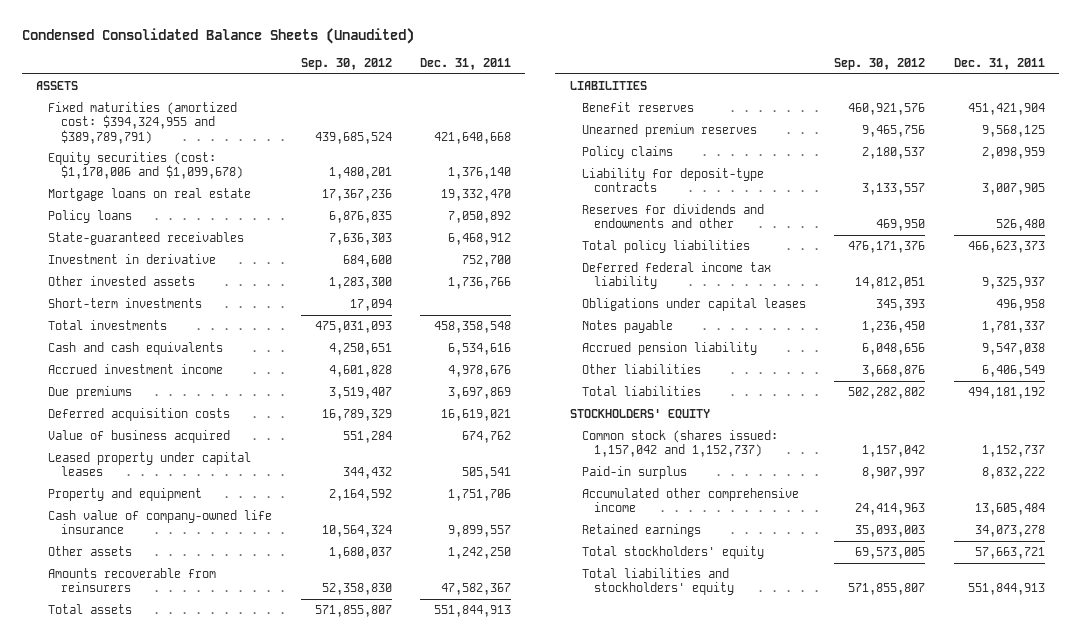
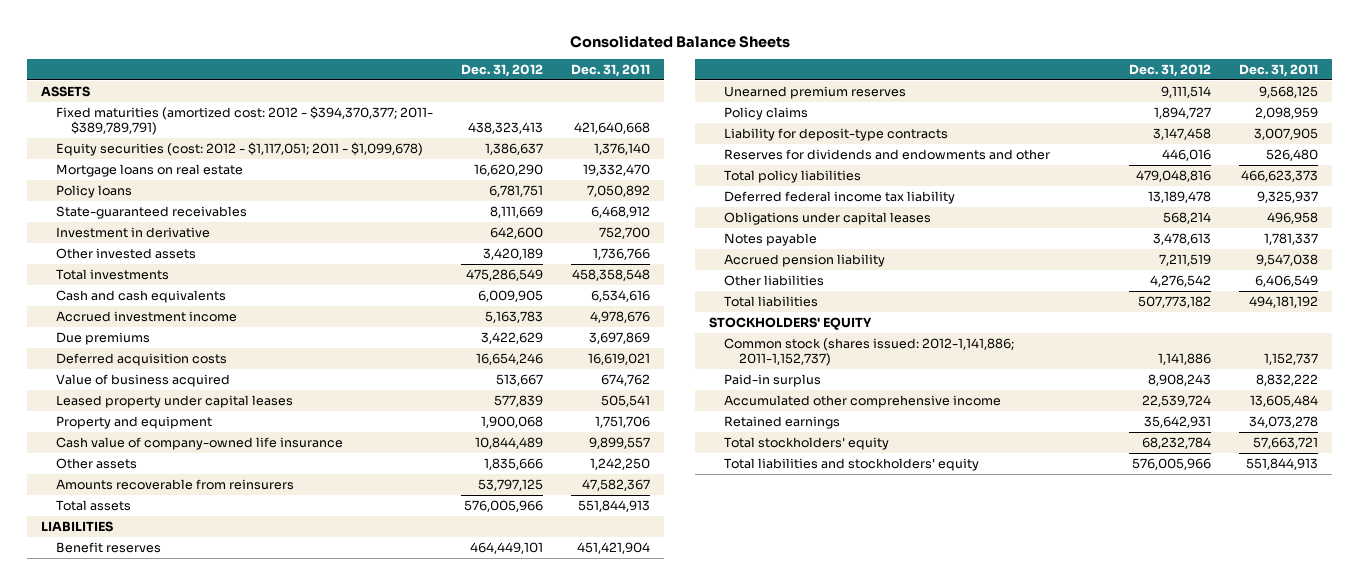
- Condensed Consolidated Balance Sheets (Unaudited)
+ Consolidated Balance Sheets
- | Sep. 30, 2012 | Dec. 31, 2011
+ | Dec. 31, 2012 | Dec. 31, 2011
- Fixed maturities (amortized cost: $394,324,955 and $389,789,791) | 439,685,524 | 421,640,668
- Equity securities (cost: $1,170,006 and $1,099,678) | 1,480,201 | 1,376,140
+ Fixed maturities (amortized cost: 2012 - $394,370,377; 2011- $389,789,791) | 438,323,413 | 421,640,668
+ Equity securities (cost: 2012 - $1,117,051; 2011 - $1,099,678) | 1,386,637 | 1,376,140
- Short-term investments | 17,094 |
- Common stock (shares issued: 1,157,042 and 1,152,737) | 1,157,042 | 1,152,737
+ Common stock (shares issued: 2012-1,141,886; 2011-1,152,737) | 1,141,886 | 1,152,737

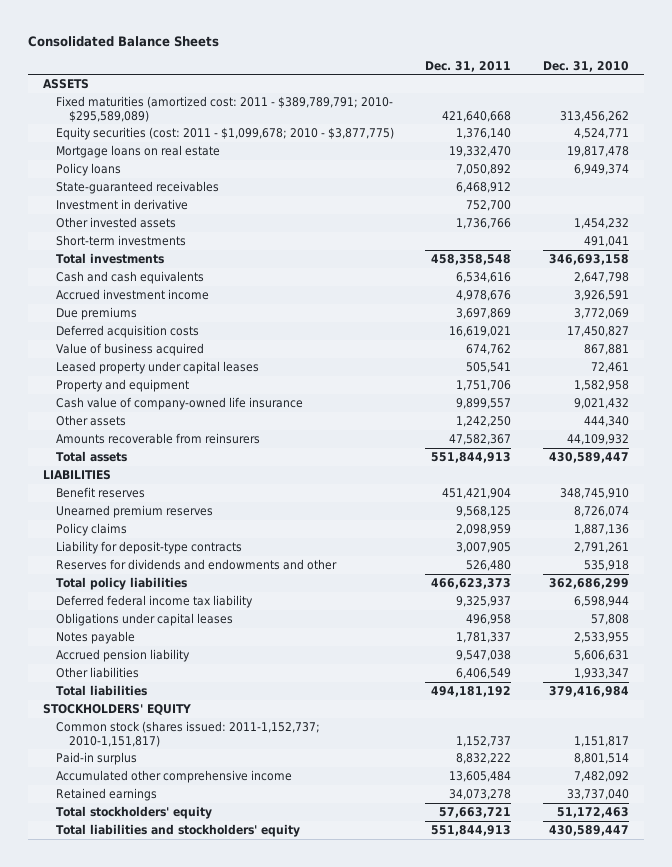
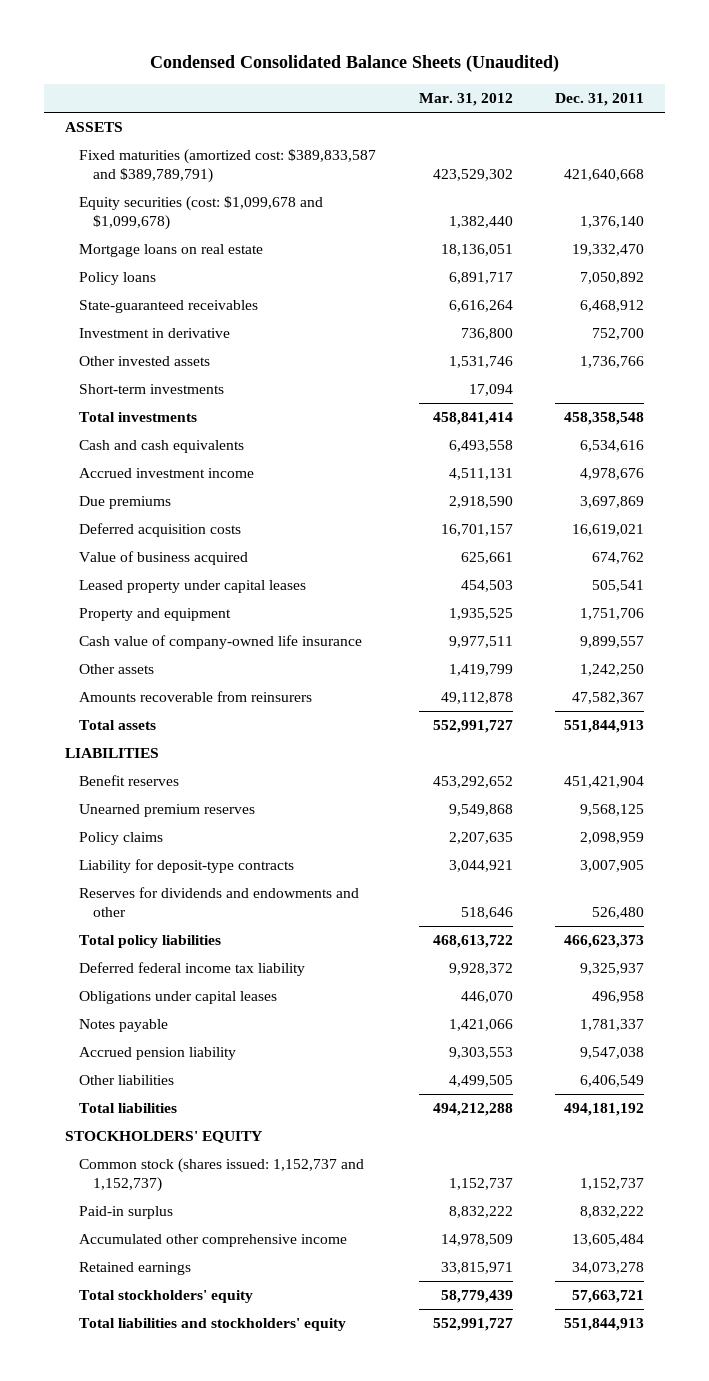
- Consolidated Balance Sheets
+ Condensed Consolidated Balance Sheets (Unaudited)
- | Dec. 31, 2011 | Dec. 31, 2010
+ | Mar. 31, 2012 | Dec. 31, 2011
- Fixed maturities (amortized cost: 2011 - $389,789,791; 2010- $295,589,089) | 421,640,668 | 313,456,262
- Equity securities (cost: 2011 - $1,099,678; 2010 - $3,877,775) | 1,376,140 | 4,524,771
+ Fixed maturities (amortized cost: $389,833,587 and $389,789,791) | 423,529,302 | 421,640,668
+ Equity securities (cost: $1,099,678 and $1,099,678) | 1,382,440 | 1,376,140
- Common stock (shares issued: 2011-1,152,737; 2010-1,151,817) | 1,152,737 | 1,151,817
+ Common stock (shares issued: 1,152,737 and 1,152,737) | 1,152,737 | 1,152,737

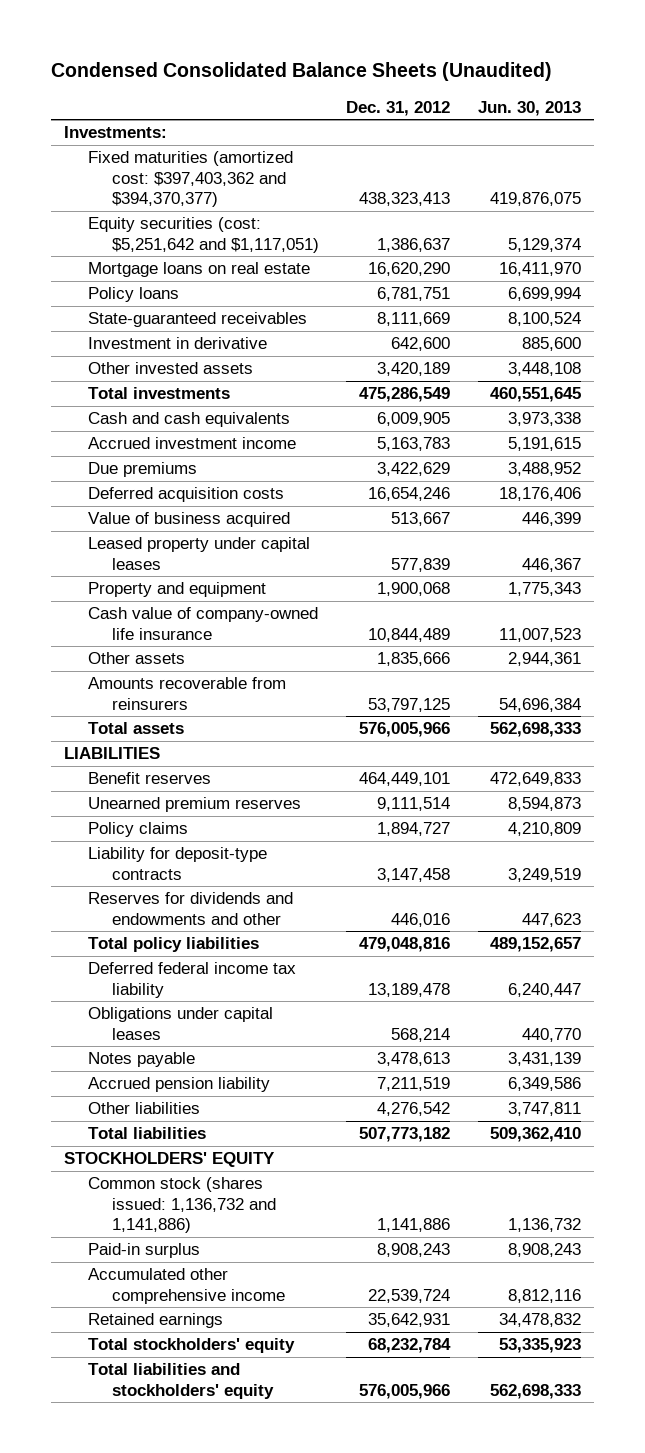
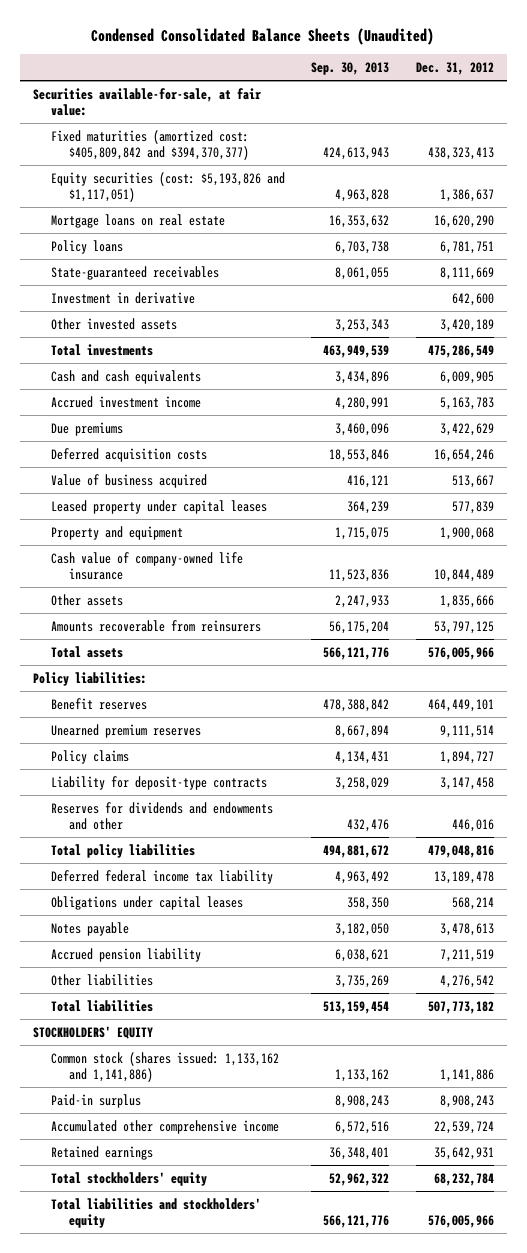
- | Dec. 31, 2012 | Jun. 30, 2013
+ | Sep. 30, 2013 | Dec. 31, 2012
- Investments:
- Fixed maturities (amortized cost: $397,403,362 and $394,370,377) | 438,323,413 | 419,876,075
- Equity securities (cost: $5,251,642 and $1,117,051) | 1,386,637 | 5,129,374
+ Securities available-for-sale, at fair value:
+ Fixed maturities (amortized cost: $405,809,842 and $394,370,377) | 424,613,943 | 438,323,413
+ Equity securities (cost: $5,193,826 and $1,117,051) | 4,963,828 | 1,386,637
- LIABILITIES
+ Policy liabilities:
- Common stock (shares issued: 1,136,732 and 1,141,886) | 1,141,886 | 1,136,732
+ Common stock (shares issued: 1,133,162 and 1,141,886) | 1,133,162 | 1,141,886

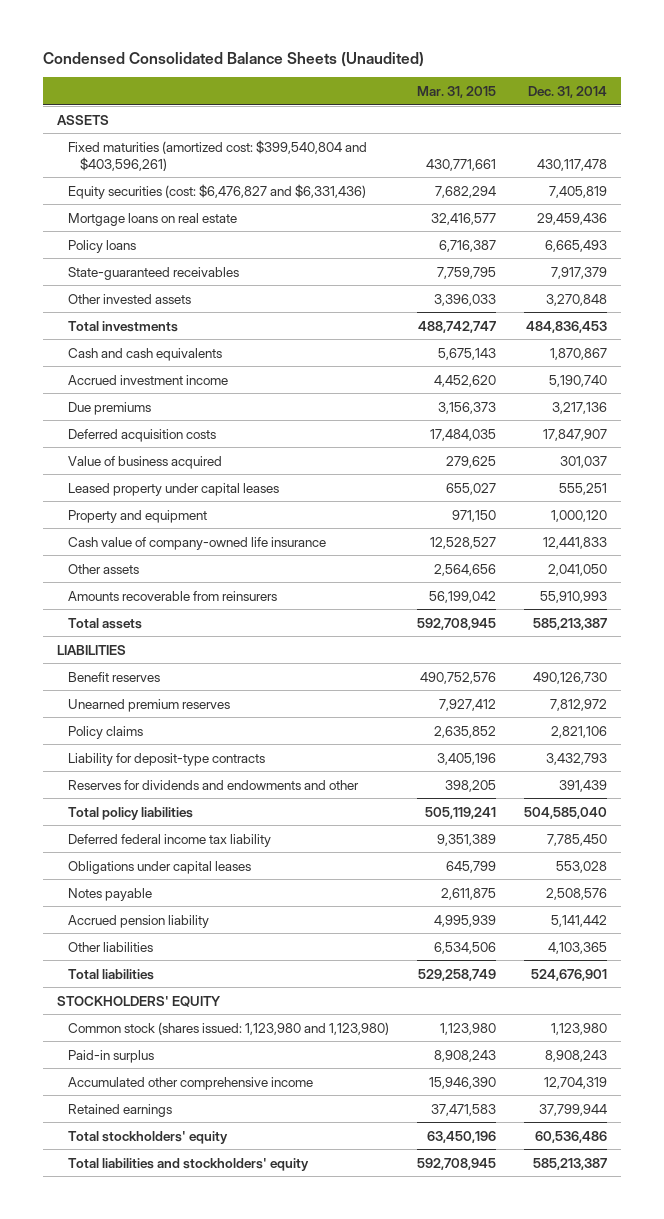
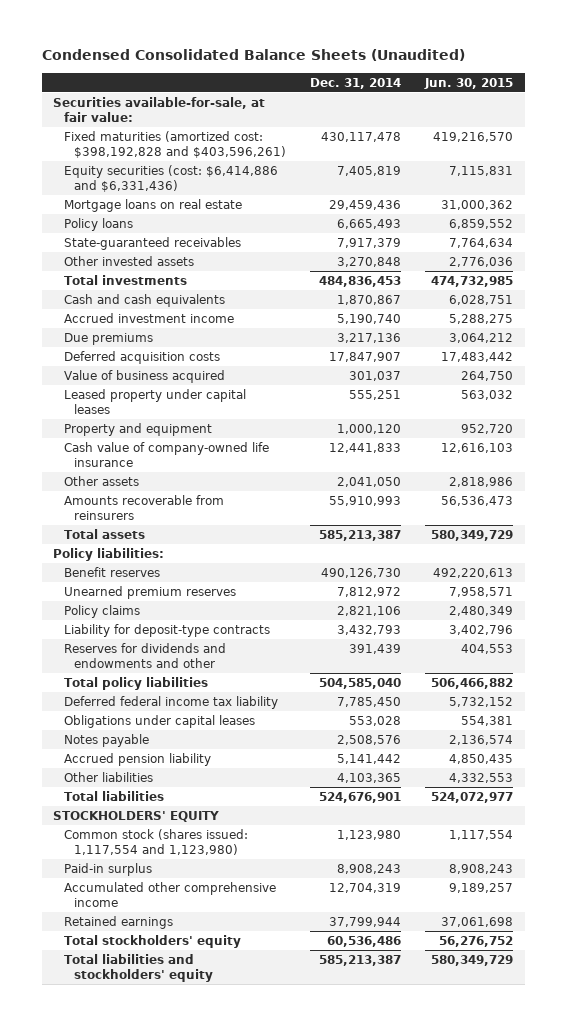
- | Mar. 31, 2015 | Dec. 31, 2014
+ | Dec. 31, 2014 | Jun. 30, 2015
- ASSETS
- Fixed maturities (amortized cost: $399,540,804 and $403,596,261) | 430,771,661 | 430,117,478
- Equity securities (cost: $6,476,827 and $6,331,436) | 7,682,294 | 7,405,819
+ Securities available-for-sale, at fair value:
+ Fixed maturities (amortized cost: $398,192,828 and $403,596,261) | 430,117,478 | 419,216,570
+ Equity securities (cost: $6,414,886 and $6,331,436) | 7,405,819 | 7,115,831
- LIABILITIES
+ Policy liabilities:
- Common stock (shares issued: 1,123,980 and 1,123,980) | 1,123,980 | 1,123,980
+ Common stock (shares issued: 1,117,554 and 1,123,980) | 1,123,980 | 1,117,554

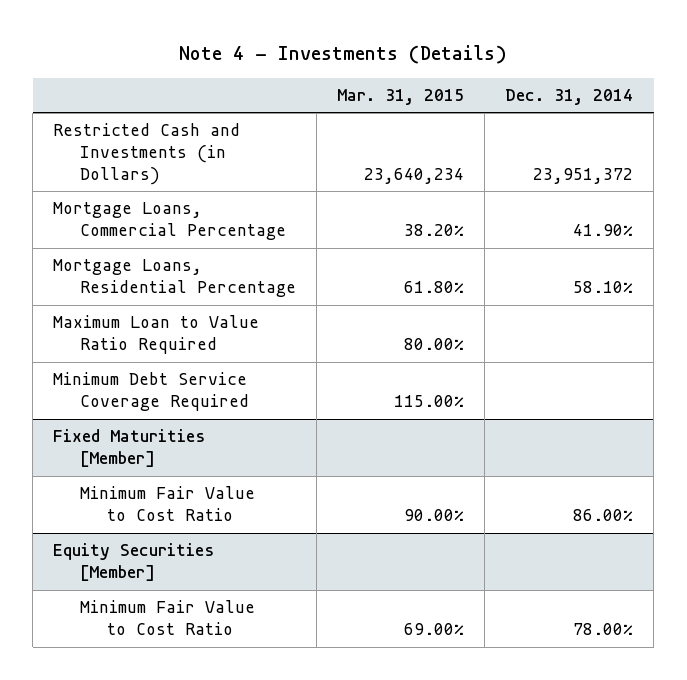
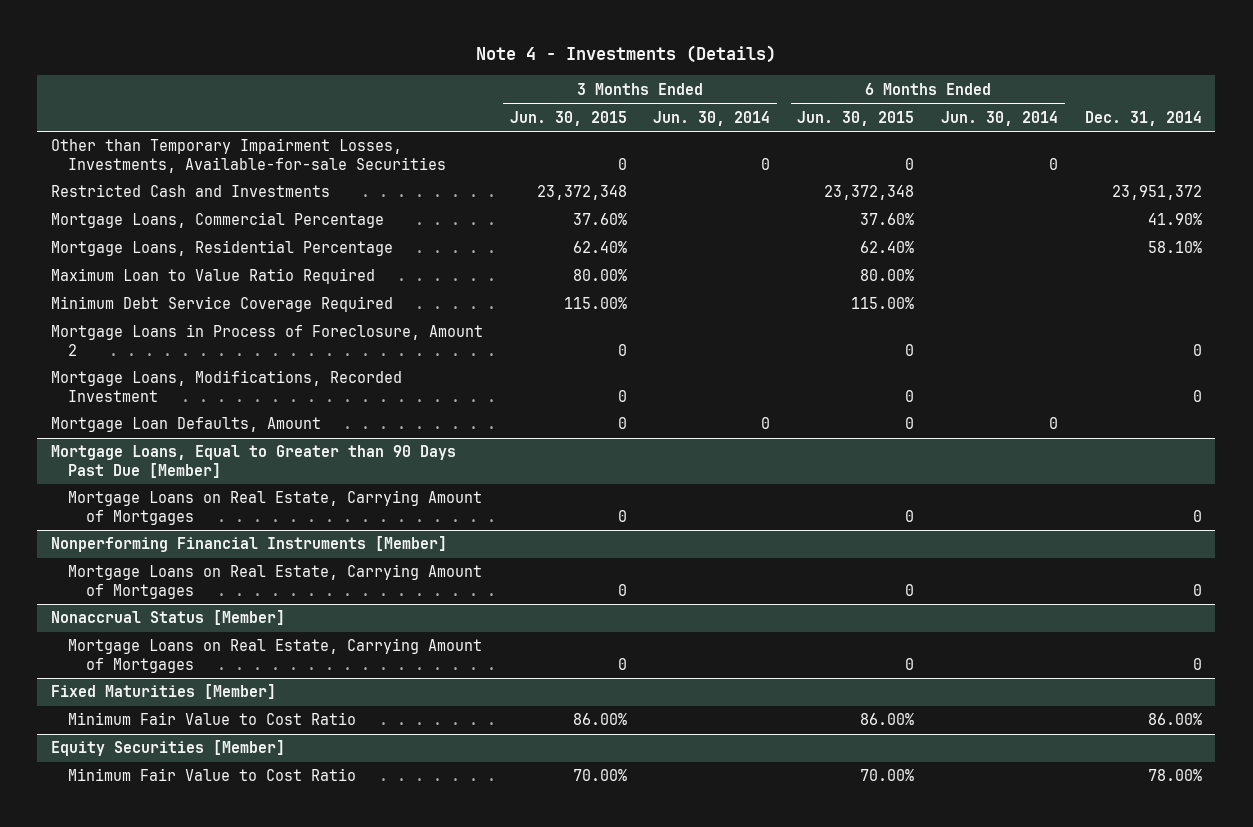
- | Mar. 31, 2015 | Dec. 31, 2014
+ | 3 Months Ended Jun. 30, 2015 | 3 Months Ended Jun. 30, 2014 | 6 Months Ended Jun. 30, 2015 | 6 Months Ended Jun. 30, 2014 | Dec. 31, 2014
- Restricted Cash and Investments (in Dollars) | 23,640,234 | 23,951,372
+ Other than Temporary Impairment Losses, Investments, Available-for-sale Securities | 0 | 0 | 0 | 0 |
+ Restricted Cash and Investments | 23,372,348 | | 23,372,348 | | 23,951,372
+ Mortgage Loans in Process of Foreclosure, Amount 2 | 0 | | 0 | | 0
+ Mortgage Loans, Modifications, Recorded Investment | 0 | | 0 | | 0
+ Mortgage Loan Defaults, Amount | 0 | 0 | 0 | 0 |
+ Mortgage Loans, Equal to Greater than 90 Days Past Due [Member]
+ Mortgage Loans on Real Estate, Carrying Amount of Mortgages | 0 | | 0 | | 0
+ Nonperforming Financial Instruments [Member]
+ Mortgage Loans on Real Estate, Carrying Amount of Mortgages | 0 | | 0 | | 0
+ Nonaccrual Status [Member]
+ Mortgage Loans on Real Estate, Carrying Amount of Mortgages | 0 | | 0 | | 0

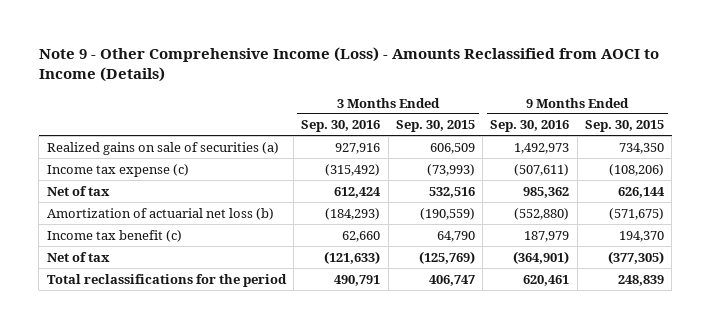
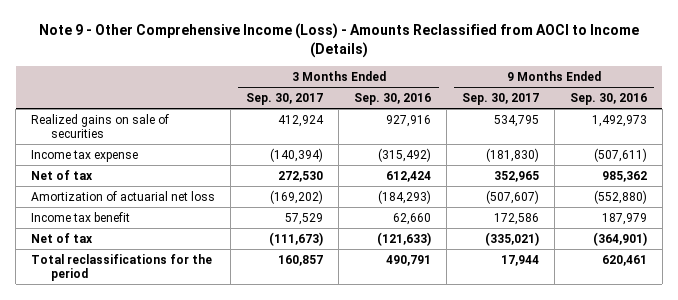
- | 3 Months Ended Sep. 30, 2016 | 3 Months Ended Sep. 30, 2015 | 9 Months Ended Sep. 30, 2016 | 9 Months Ended Sep. 30, 2015
+ | 3 Months Ended Sep. 30, 2017 | 3 Months Ended Sep. 30, 2016 | 9 Months Ended Sep. 30, 2017 | 9 Months Ended Sep. 30, 2016
- Realized gains on sale of securities (a) | 927,916 | 606,509 | 1,492,973 | 734,350
- Income tax expense (c) | (315,492) | (73,993) | (507,611) | (108,206)
+ Realized gains on sale of securities | 412,924 | 927,916 | 534,795 | 1,492,973
+ Income tax expense | (140,394) | (315,492) | (181,830) | (507,611)
- Amortization of actuarial net loss (b) | (184,293) | (190,559) | (552,880) | (571,675)
- Income tax benefit (c) | 62,660 | 64,790 | 187,979 | 194,370
+ Amortization of actuarial net loss | (169,202) | (184,293) | (507,607) | (552,880)
+ Income tax benefit | 57,529 | 62,660 | 172,586 | 187,979

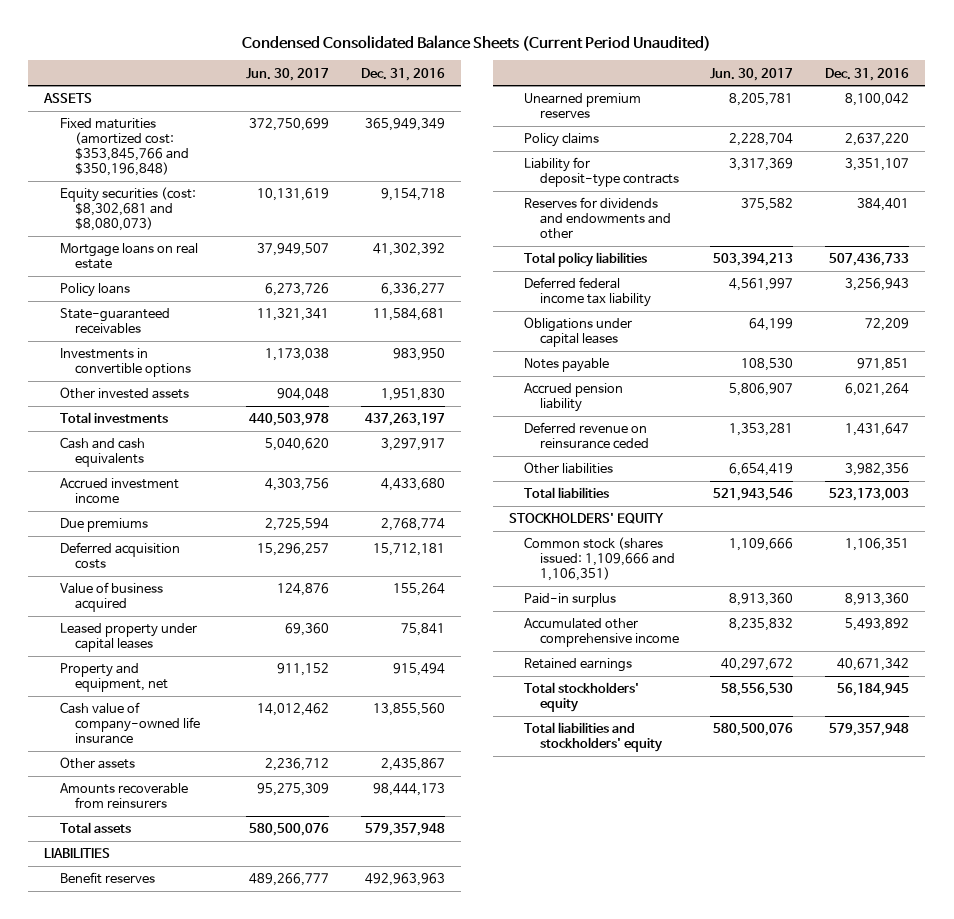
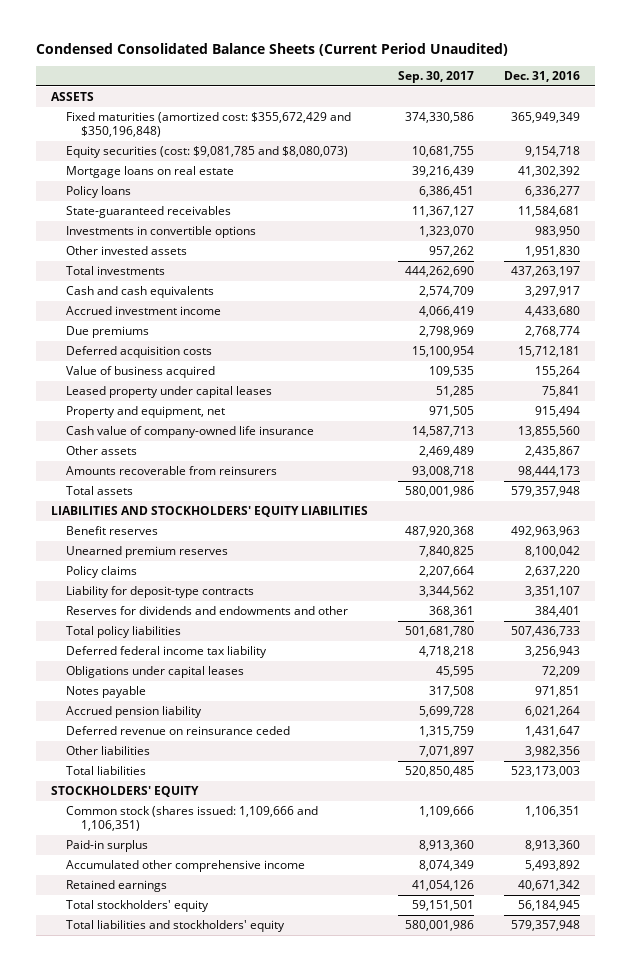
- | Jun. 30, 2017 | Dec. 31, 2016
+ | Sep. 30, 2017 | Dec. 31, 2016
- Fixed maturities (amortized cost: $353,845,766 and $350,196,848) | 372,750,699 | 365,949,349
- Equity securities (cost: $8,302,681 and $8,080,073) | 10,131,619 | 9,154,718
+ Fixed maturities (amortized cost: $355,672,429 and $350,196,848) | 374,330,586 | 365,949,349
+ Equity securities (cost: $9,081,785 and $8,080,073) | 10,681,755 | 9,154,718
- LIABILITIES
+ LIABILITIES AND STOCKHOLDERS' EQUITY LIABILITIES

